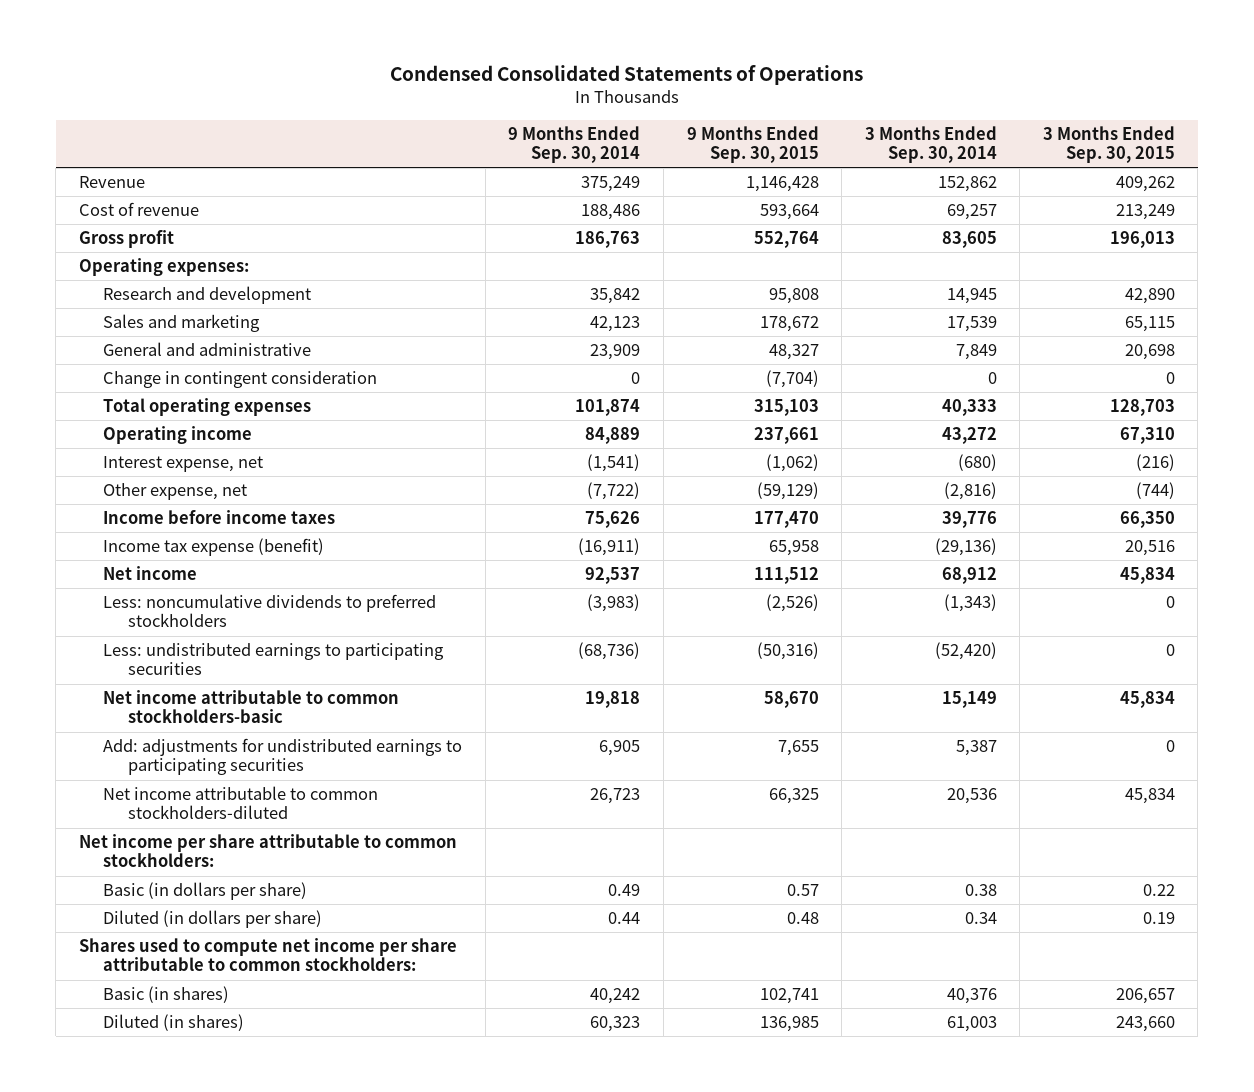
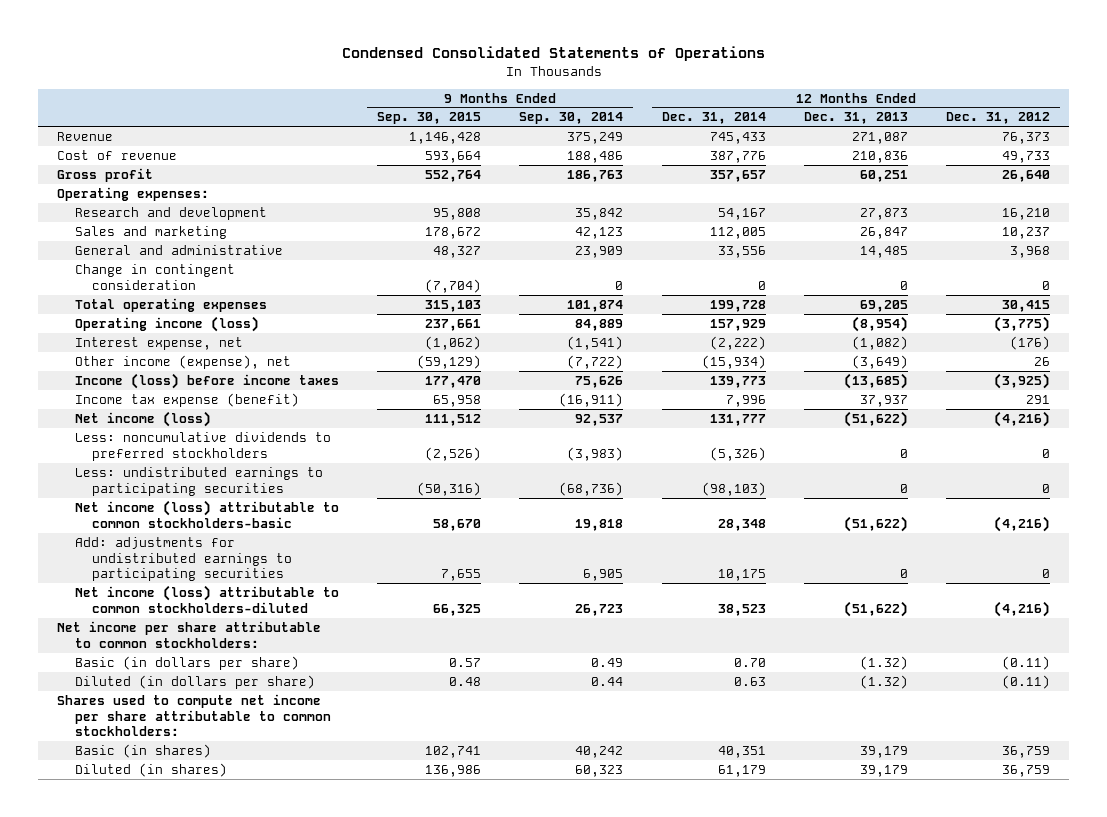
- | 9 Months Ended Sep. 30, 2014 | 9 Months Ended Sep. 30, 2015 | 3 Months Ended Sep. 30, 2014 | 3 Months Ended Sep. 30, 2015
+ | 9 Months Ended Sep. 30, 2015 | 9 Months Ended Sep. 30, 2014 | 12 Months Ended Dec. 31, 2014 | 12 Months Ended Dec. 31, 2013 | 12 Months Ended Dec. 31, 2012
- Operating income | 84,889 | 237,661 | 43,272 | 67,310
+ Operating income (loss) | 237,661 | 84,889 | 157,929 | (8,954) | (3,775)
- Other expense, net | (7,722) | (59,129) | (2,816) | (744)
- Income before income taxes | 75,626 | 177,470 | 39,776 | 66,350
+ Other income (expense), net | (59,129) | (7,722) | (15,934) | (3,649) | 26
+ Income (loss) before income taxes | 177,470 | 75,626 | 139,773 | (13,685) | (3,925)
- Net income | 92,537 | 111,512 | 68,912 | 45,834
+ Net income (loss) | 111,512 | 92,537 | 131,777 | (51,622) | (4,216)
- Net income attributable to common stockholders-basic | 19,818 | 58,670 | 15,149 | 45,834
+ Net income (loss) attributable to common stockholders-basic | 58,670 | 19,818 | 28,348 | (51,622) | (4,216)
- Net income attributable to common stockholders-diluted | 26,723 | 66,325 | 20,536 | 45,834
+ Net income (loss) attributable to common stockholders-diluted | 66,325 | 26,723 | 38,523 | (51,622) | (4,216)
- Diluted (in shares) | 60,323 | 136,985 | 61,003 | 243,660
+ Diluted (in shares) | 136,986 | 60,323 | 61,179 | 39,179 | 36,759

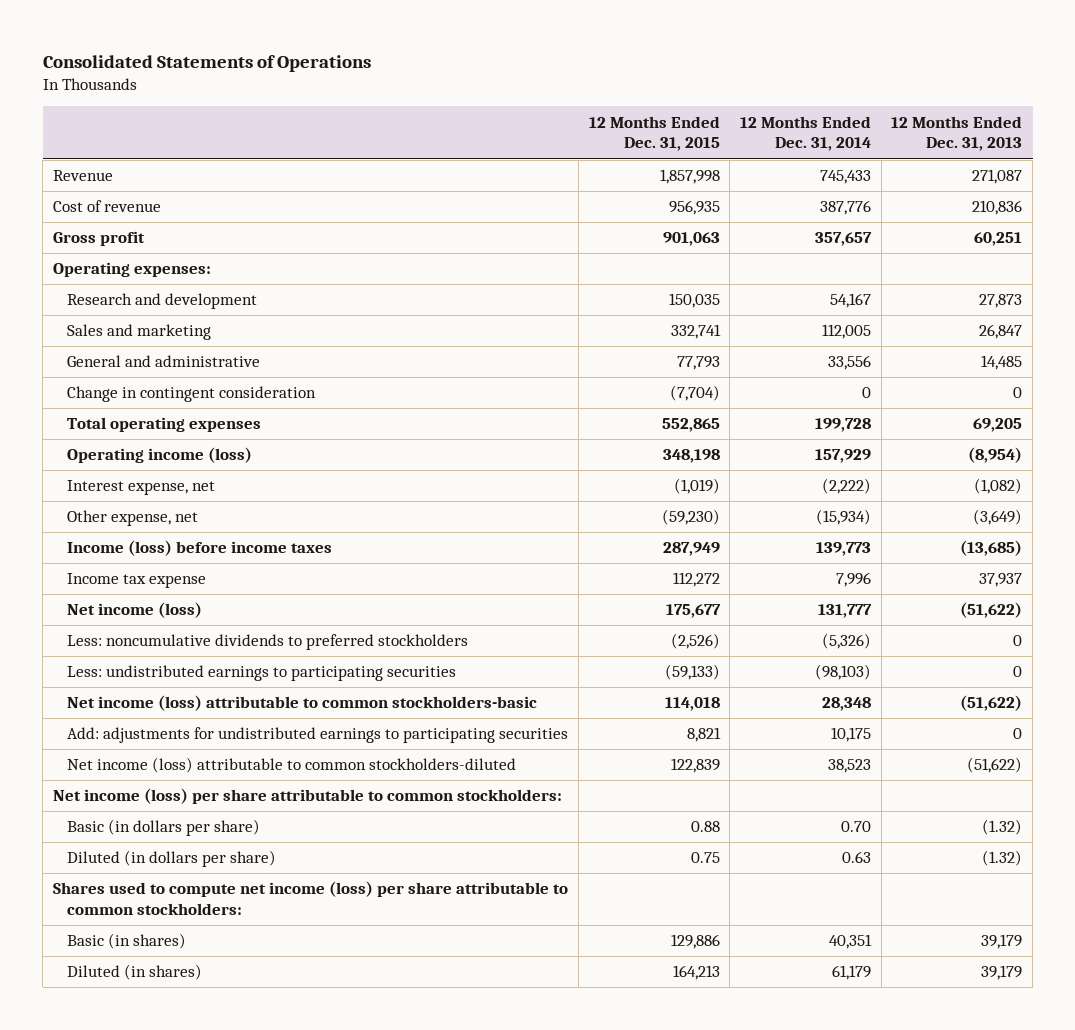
- Condensed Consolidated Statements of Operations
+ Consolidated Statements of Operations
- | 9 Months Ended Sep. 30, 2015 | 9 Months Ended Sep. 30, 2014 | 12 Months Ended Dec. 31, 2014 | 12 Months Ended Dec. 31, 2013 | 12 Months Ended Dec. 31, 2012
+ | 12 Months Ended Dec. 31, 2015 | 12 Months Ended Dec. 31, 2014 | 12 Months Ended Dec. 31, 2013
- Other income (expense), net | (59,129) | (7,722) | (15,934) | (3,649) | 26
+ Other expense, net | (59,230) | (15,934) | (3,649)
- Income tax expense (benefit) | 65,958 | (16,911) | 7,996 | 37,937 | 291
+ Income tax expense | 112,272 | 7,996 | 37,937
- Net income per share attributable to common stockholders:
+ Net income (loss) per share attributable to common stockholders:
- Shares used to compute net income per share attributable to common stockholders:
+ Shares used to compute net income (loss) per share attributable to common stockholders:

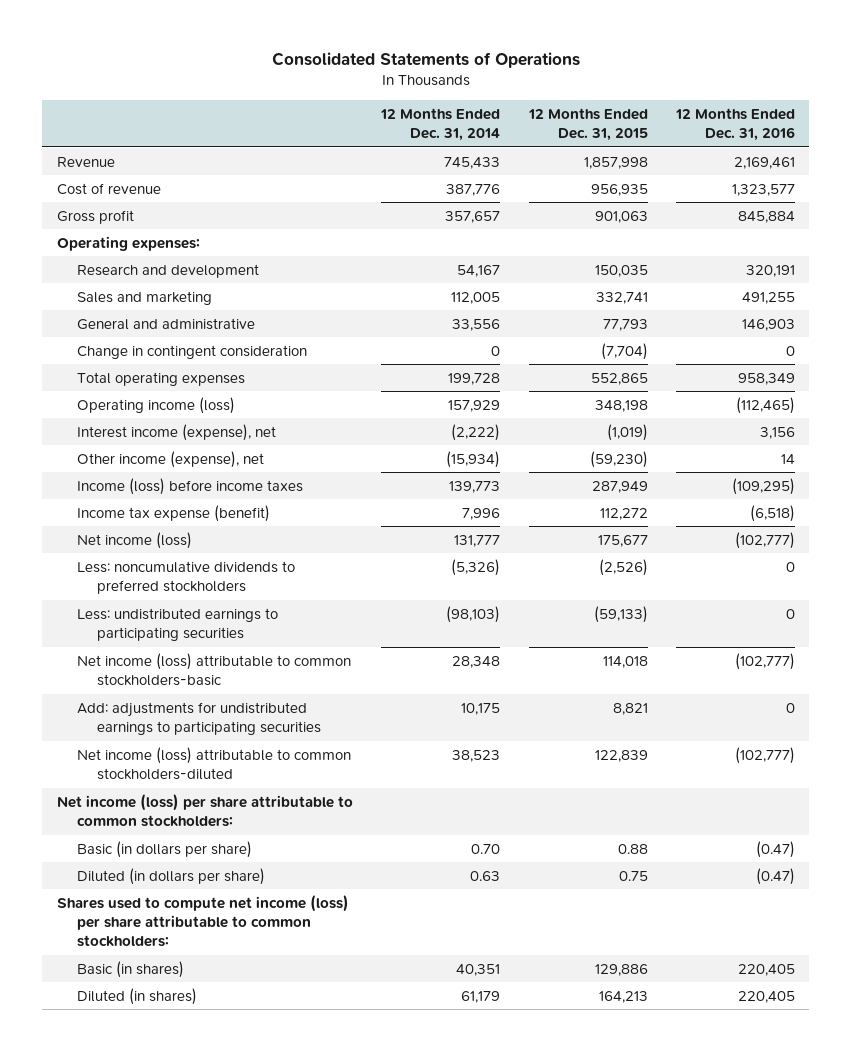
- | 12 Months Ended Dec. 31, 2015 | 12 Months Ended Dec. 31, 2014 | 12 Months Ended Dec. 31, 2013
+ | 12 Months Ended Dec. 31, 2014 | 12 Months Ended Dec. 31, 2015 | 12 Months Ended Dec. 31, 2016
- Interest expense, net | (1,019) | (2,222) | (1,082)
- Other expense, net | (59,230) | (15,934) | (3,649)
+ Interest income (expense), net | (2,222) | (1,019) | 3,156
+ Other income (expense), net | (15,934) | (59,230) | 14
- Income tax expense | 112,272 | 7,996 | 37,937
+ Income tax expense (benefit) | 7,996 | 112,272 | (6,518)

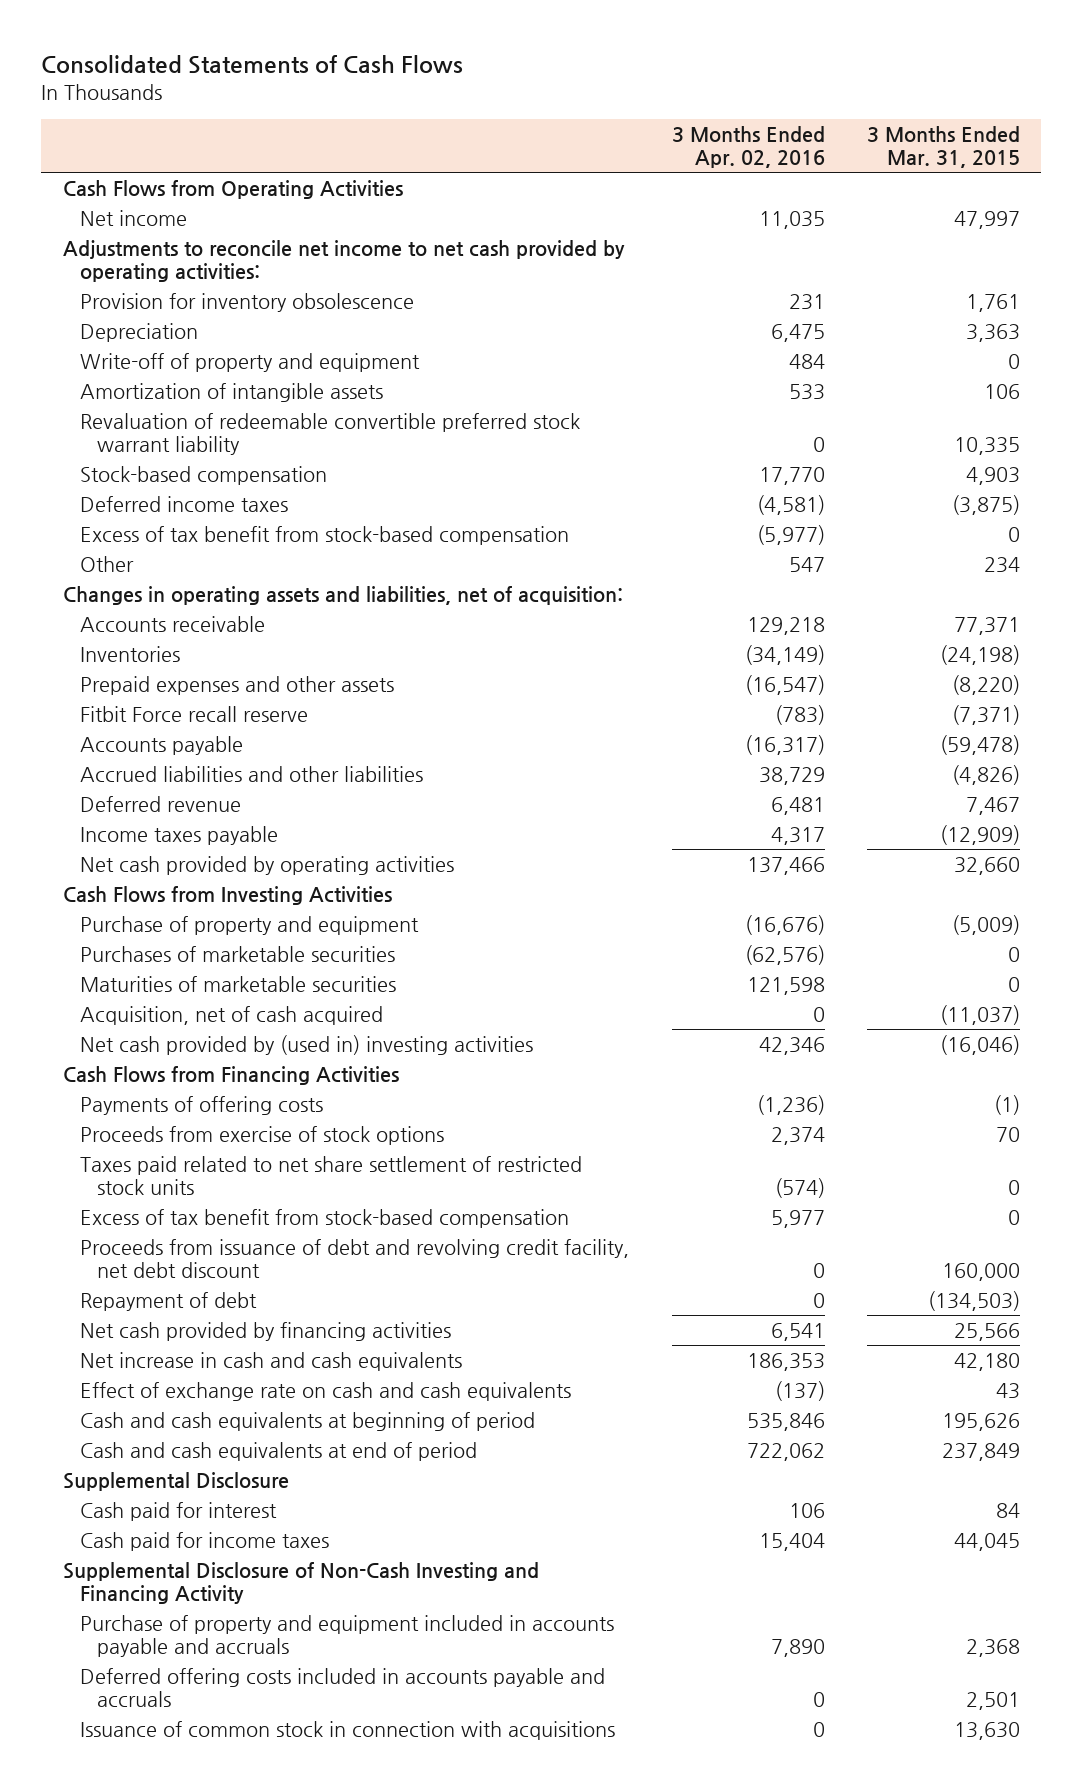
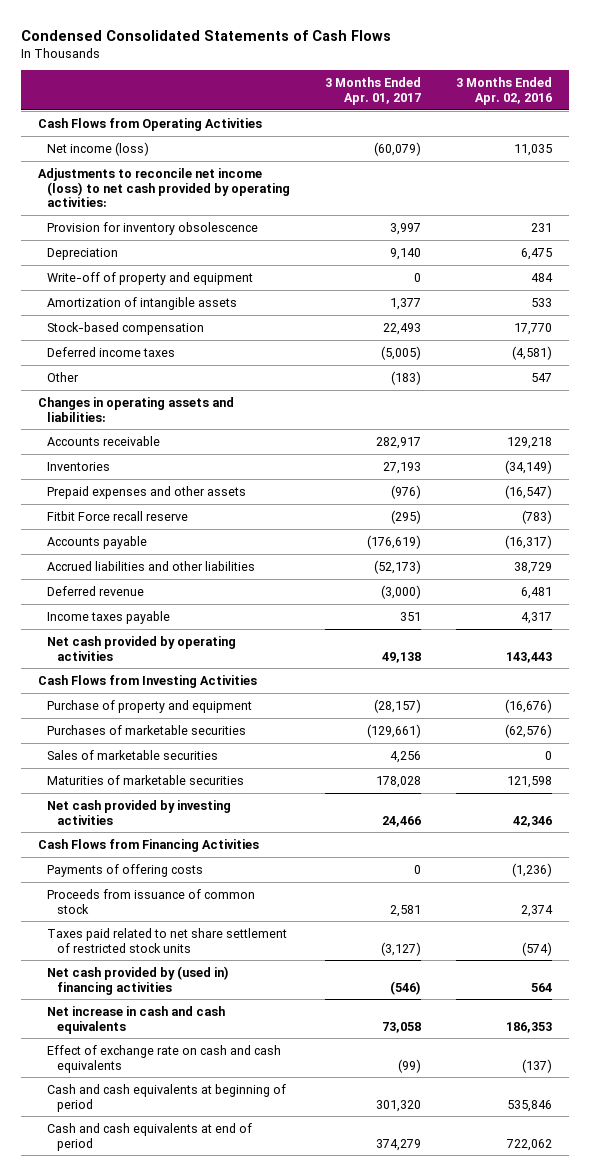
- Consolidated Statements of Cash Flows
+ Condensed Consolidated Statements of Cash Flows
- | 3 Months Ended Apr. 02, 2016 | 3 Months Ended Mar. 31, 2015
+ | 3 Months Ended Apr. 01, 2017 | 3 Months Ended Apr. 02, 2016
- Net income | 11,035 | 47,997
- Adjustments to reconcile net income to net cash provided by operating activities:
+ Net income (loss) | (60,079) | 11,035
+ Adjustments to reconcile net income (loss) to net cash provided by operating activities:
- Revaluation of redeemable convertible preferred stock warrant liability | 0 | 10,335
- Excess of tax benefit from stock-based compensation | (5,977) | 0
- Changes in operating assets and liabilities, net of acquisition:
+ Changes in operating assets and liabilities:
- Net cash provided by operating activities | 137,466 | 32,660
+ Net cash provided by operating activities | 49,138 | 143,443
+ Sales of marketable securities | 4,256 | 0
- Acquisition, net of cash acquired | 0 | (11,037)
- Net cash provided by (used in) investing activities | 42,346 | (16,046)
+ Net cash provided by investing activities | 24,466 | 42,346
- Proceeds from exercise of stock options | 2,374 | 70
+ Proceeds from issuance of common stock | 2,581 | 2,374
- Excess of tax benefit from stock-based compensation | 5,977 | 0
- Proceeds from issuance of debt and revolving credit facility, net debt discount | 0 | 160,000
- Repayment of debt | 0 | (134,503)
- Net cash provided by financing activities | 6,541 | 25,566
+ Net cash provided by (used in) financing activities | (546) | 564
- Supplemental Disclosure
- Cash paid for interest | 106 | 84
- Cash paid for income taxes | 15,404 | 44,045
- Supplemental Disclosure of Non-Cash Investing and Financing Activity
- Purchase of property and equipment included in accounts payable and accruals | 7,890 | 2,368
- Deferred offering costs included in accounts payable and accruals | 0 | 2,501
- Issuance of common stock in connection with acquisitions | 0 | 13,630

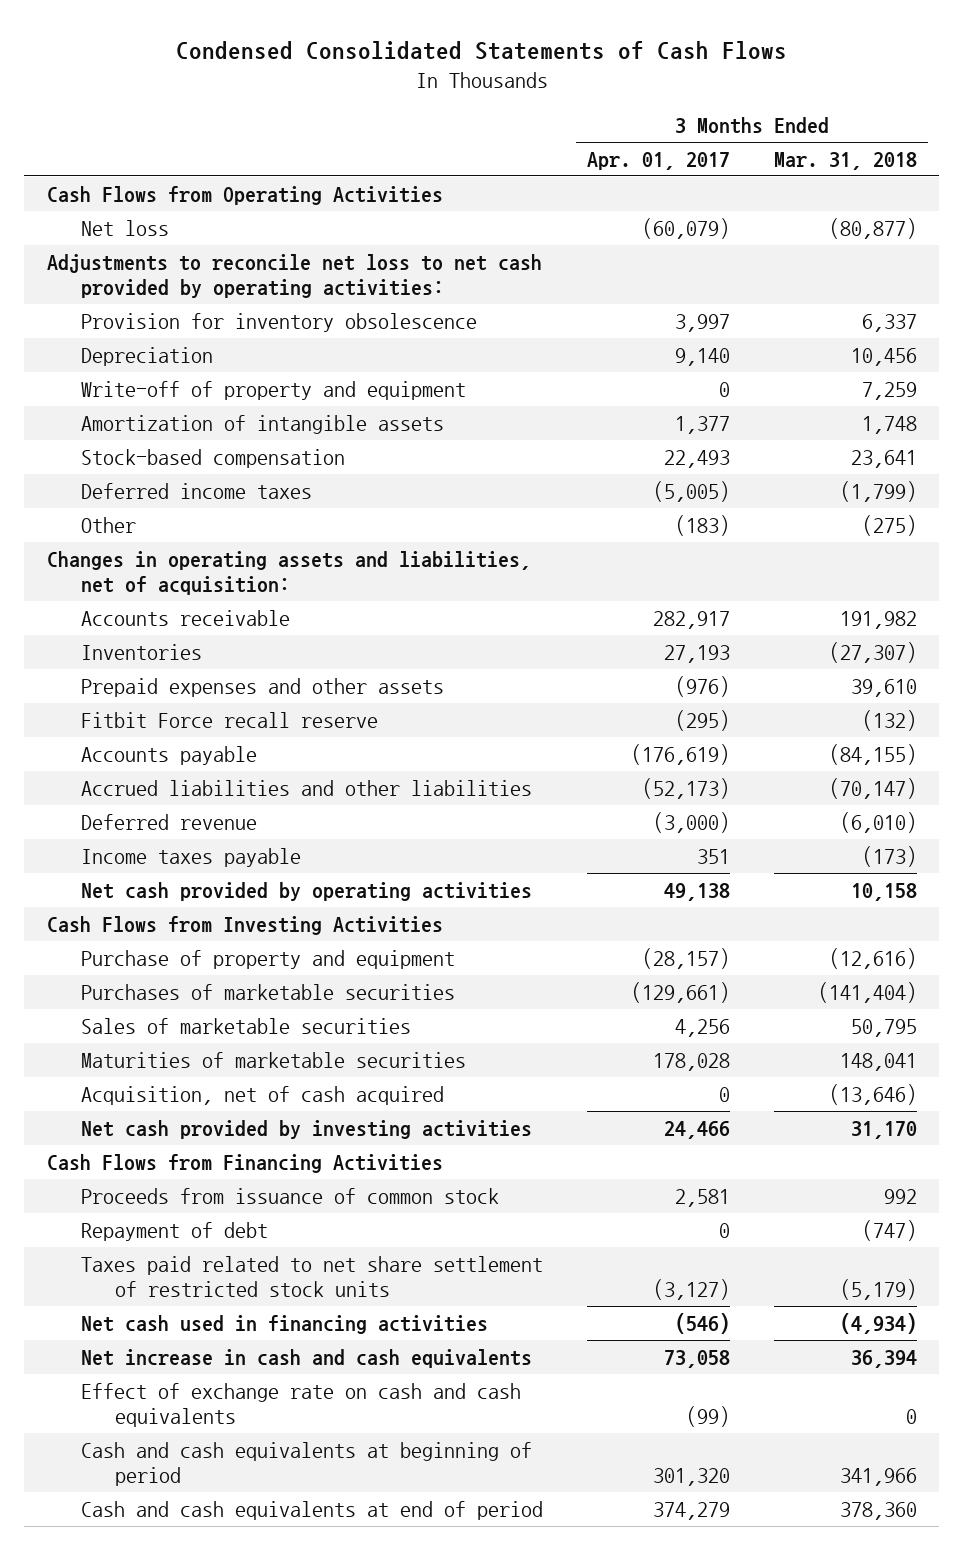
- | 3 Months Ended Apr. 01, 2017 | 3 Months Ended Apr. 02, 2016
+ | 3 Months Ended Apr. 01, 2017 | 3 Months Ended Mar. 31, 2018
- Net income (loss) | (60,079) | 11,035
- Adjustments to reconcile net income (loss) to net cash provided by operating activities:
+ Net loss | (60,079) | (80,877)
+ Adjustments to reconcile net loss to net cash provided by operating activities:
- Changes in operating assets and liabilities:
+ Changes in operating assets and liabilities, net of acquisition:
+ Acquisition, net of cash acquired | 0 | (13,646)
- Payments of offering costs | 0 | (1,236)
+ Repayment of debt | 0 | (747)
- Net cash provided by (used in) financing activities | (546) | 564
+ Net cash used in financing activities | (546) | (4,934)

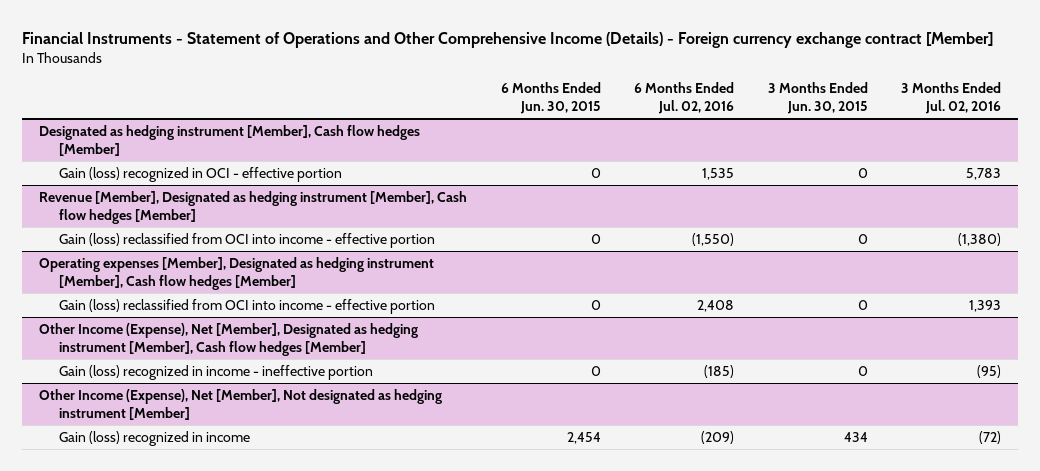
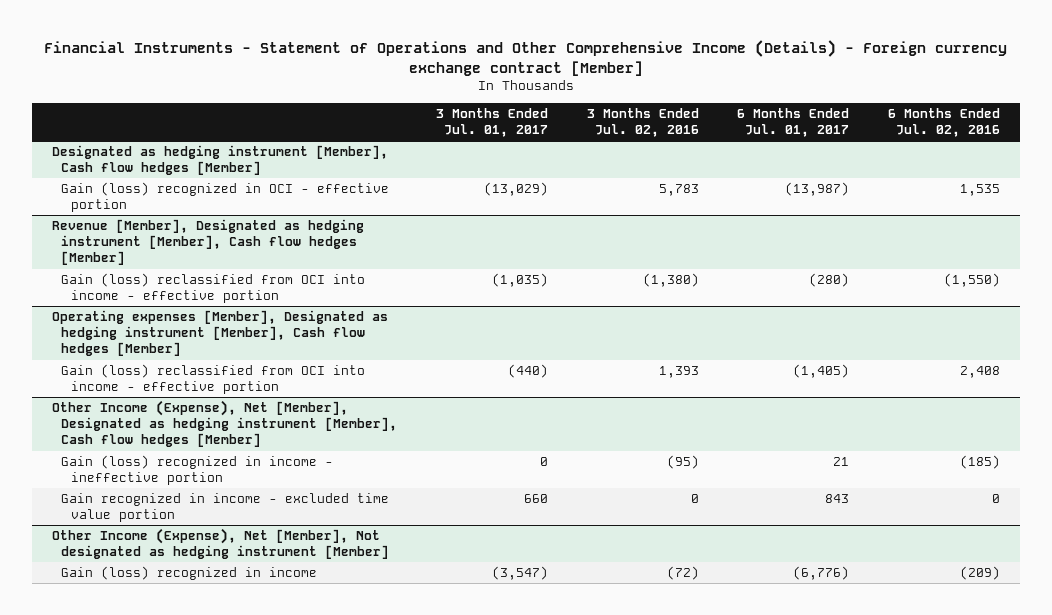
- | 6 Months Ended Jun. 30, 2015 | 6 Months Ended Jul. 02, 2016 | 3 Months Ended Jun. 30, 2015 | 3 Months Ended Jul. 02, 2016
+ | 3 Months Ended Jul. 01, 2017 | 3 Months Ended Jul. 02, 2016 | 6 Months Ended Jul. 01, 2017 | 6 Months Ended Jul. 02, 2016
@ Other Income (Expense), Net [Member], Designated as hedging instrument [Member], Cash flow hedges [Member]
+ Gain recognized in income - excluded time value portion | 660 | 0 | 843 | 0

